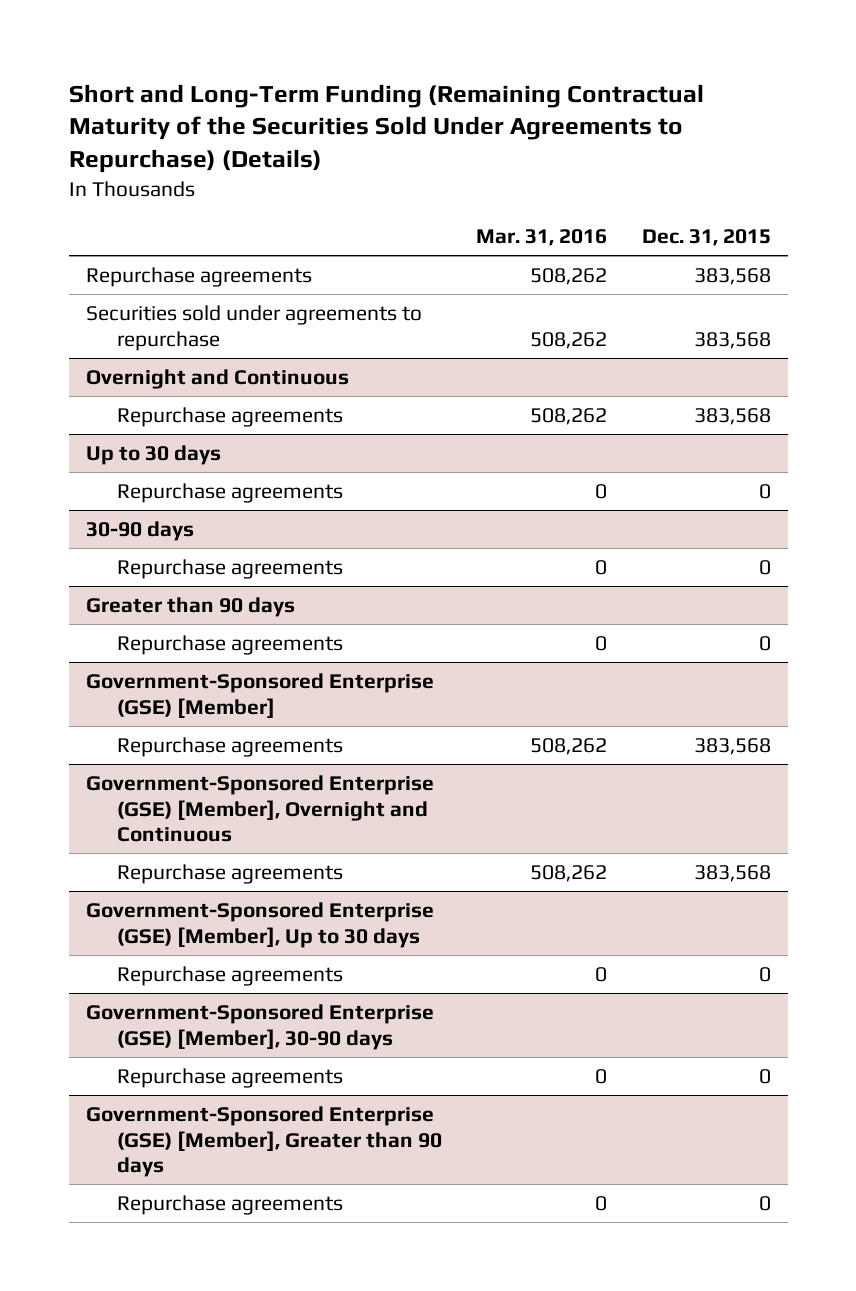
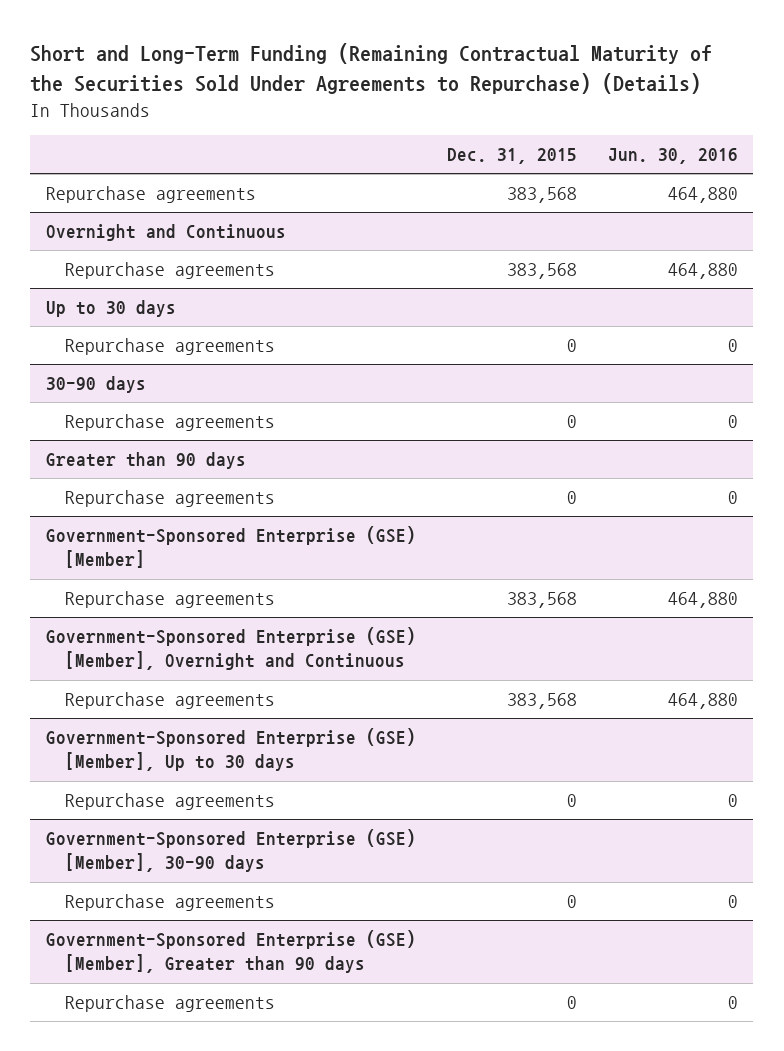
- | Mar. 31, 2016 | Dec. 31, 2015
+ | Dec. 31, 2015 | Jun. 30, 2016
- Securities sold under agreements to repurchase | 508,262 | 383,568

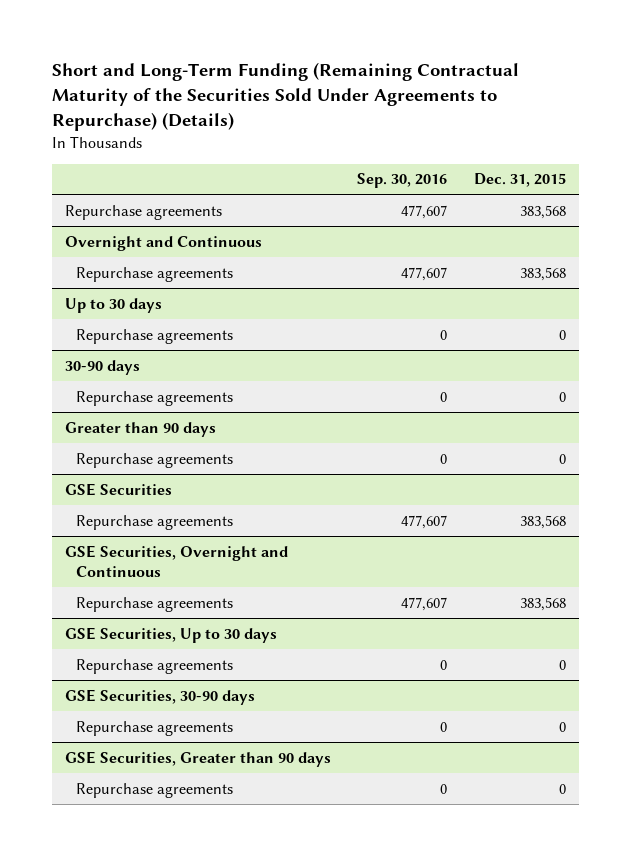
- | Dec. 31, 2015 | Jun. 30, 2016
+ | Sep. 30, 2016 | Dec. 31, 2015
- Government-Sponsored Enterprise (GSE) [Member]
+ GSE Securities
- Government-Sponsored Enterprise (GSE) [Member], Overnight and Continuous
+ GSE Securities, Overnight and Continuous
- Government-Sponsored Enterprise (GSE) [Member], Up to 30 days
+ GSE Securities, Up to 30 days
- Government-Sponsored Enterprise (GSE) [Member], 30-90 days
+ GSE Securities, 30-90 days
- Government-Sponsored Enterprise (GSE) [Member], Greater than 90 days
+ GSE Securities, Greater than 90 days

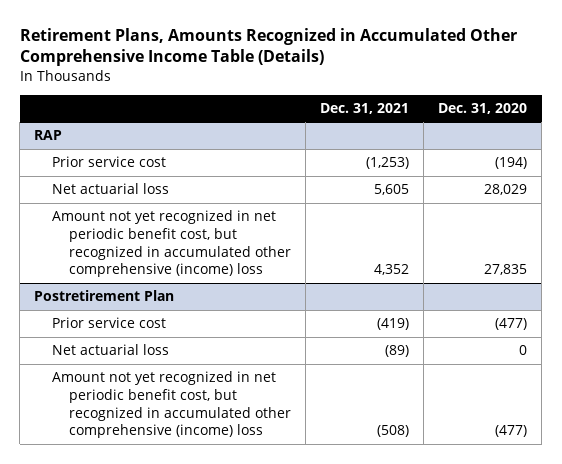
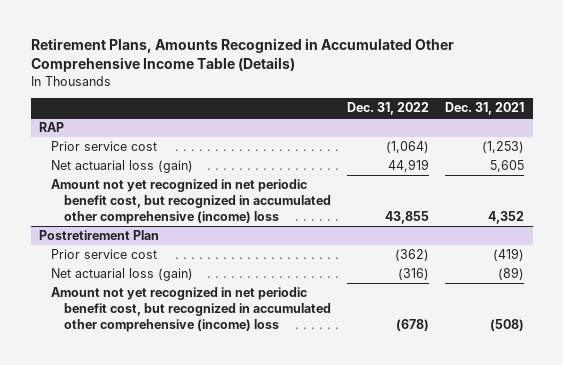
- | Dec. 31, 2021 | Dec. 31, 2020
+ | Dec. 31, 2022 | Dec. 31, 2021
@ RAP
- Net actuarial loss | 5,605 | 28,029
+ Net actuarial loss (gain) | 44,919 | 5,605
@ Postretirement Plan
- Net actuarial loss | (89) | 0
+ Net actuarial loss (gain) | (316) | (89)

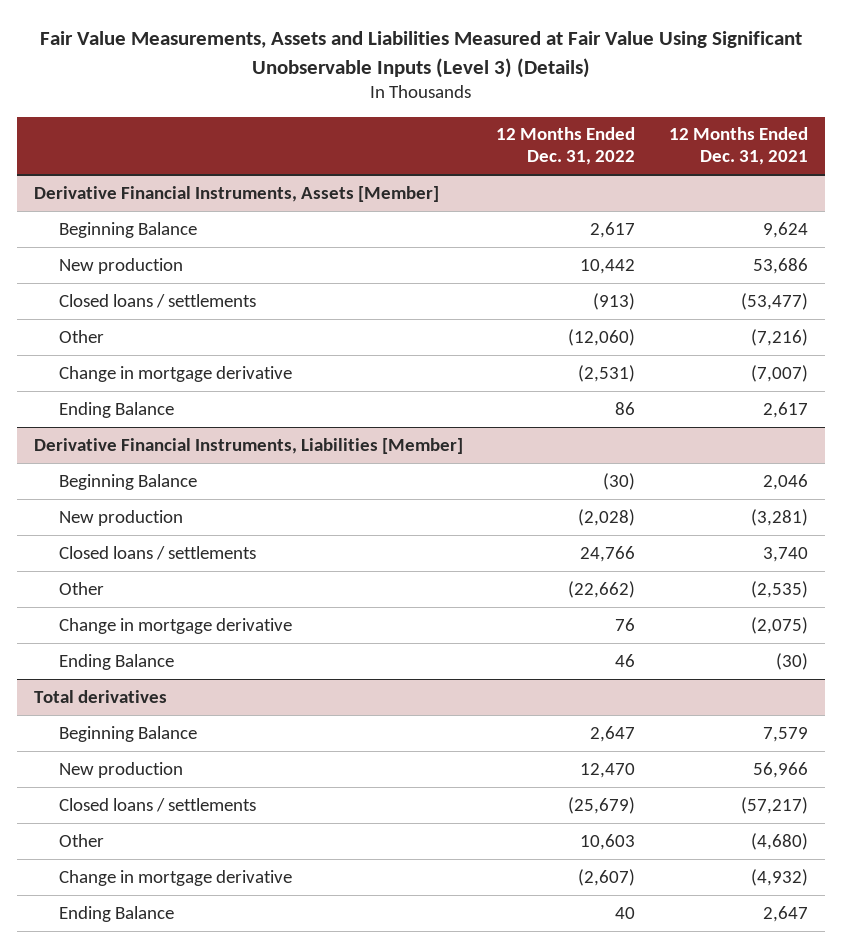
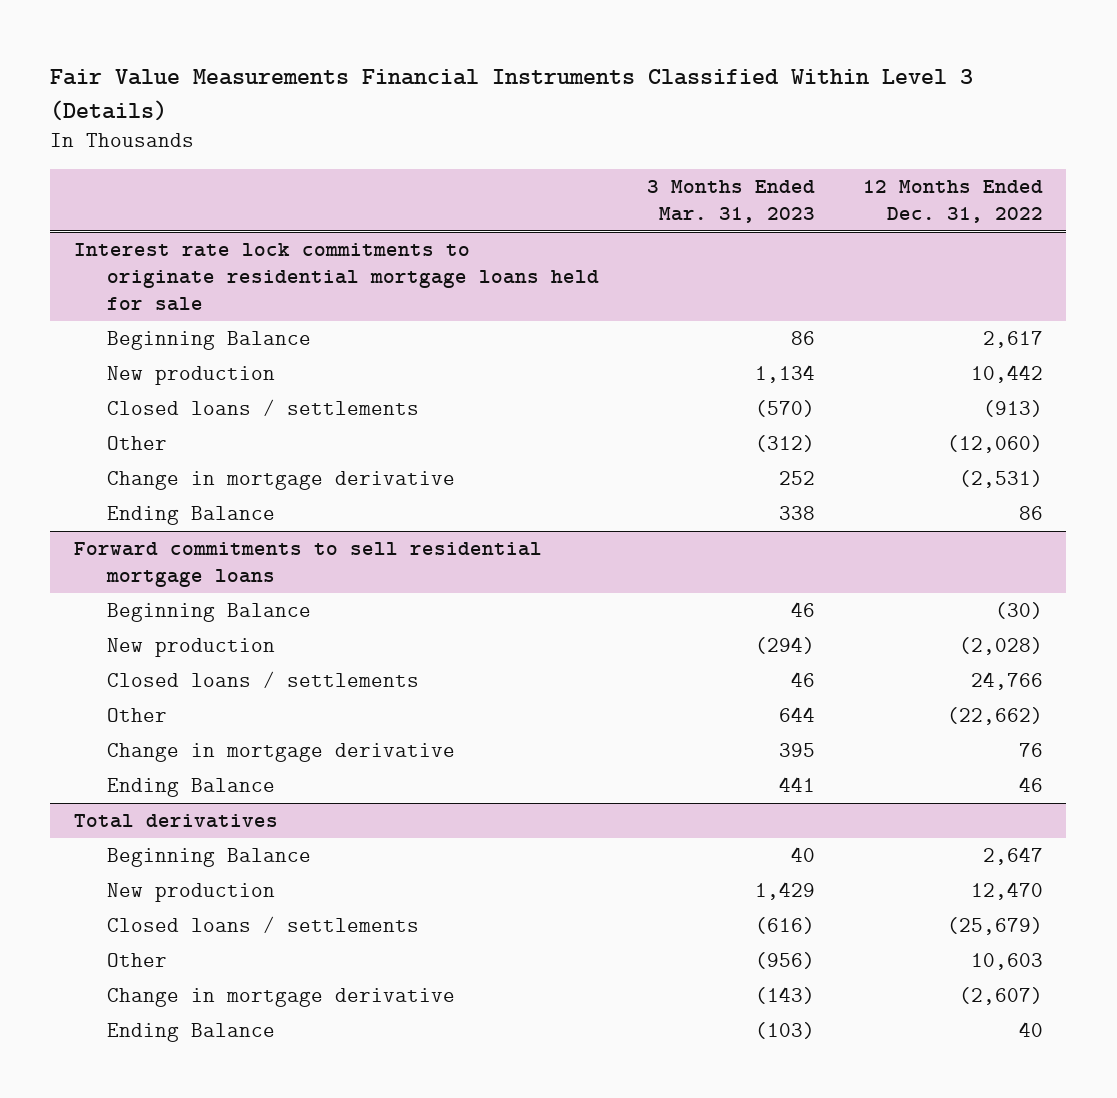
- Fair Value Measurements, Assets and Liabilities Measured at Fair Value Using Significant Unobservable Inputs (Level 3) (Details)
+ Fair Value Measurements Financial Instruments Classified Within Level 3 (Details)
- | 12 Months Ended Dec. 31, 2022 | 12 Months Ended Dec. 31, 2021
+ | 3 Months Ended Mar. 31, 2023 | 12 Months Ended Dec. 31, 2022
- Derivative Financial Instruments, Assets [Member]
+ Interest rate lock commitments to originate residential mortgage loans held for sale
- Derivative Financial Instruments, Liabilities [Member]
+ Forward commitments to sell residential mortgage loans

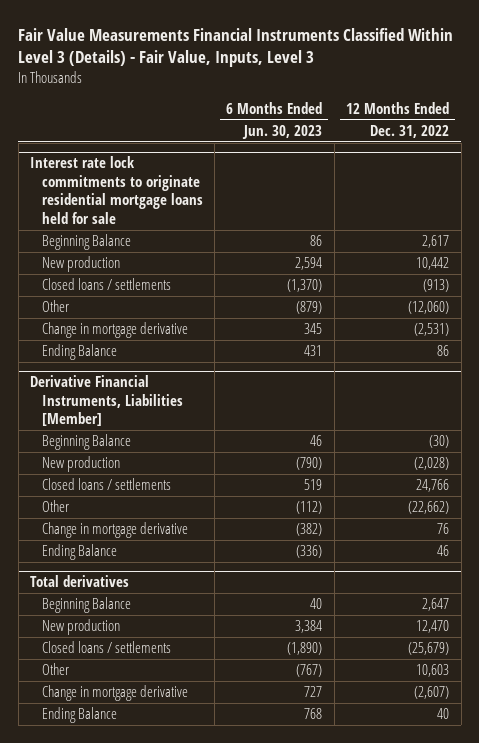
- Fair Value Measurements Financial Instruments Classified Within Level 3 (Details)
+ Fair Value Measurements Financial Instruments Classified Within Level 3 (Details) - Fair Value, Inputs, Level 3
- | 3 Months Ended Mar. 31, 2023 | 12 Months Ended Dec. 31, 2022
+ | 6 Months Ended Jun. 30, 2023 | 12 Months Ended Dec. 31, 2022
- Forward commitments to sell residential mortgage loans
+ Derivative Financial Instruments, Liabilities [Member]

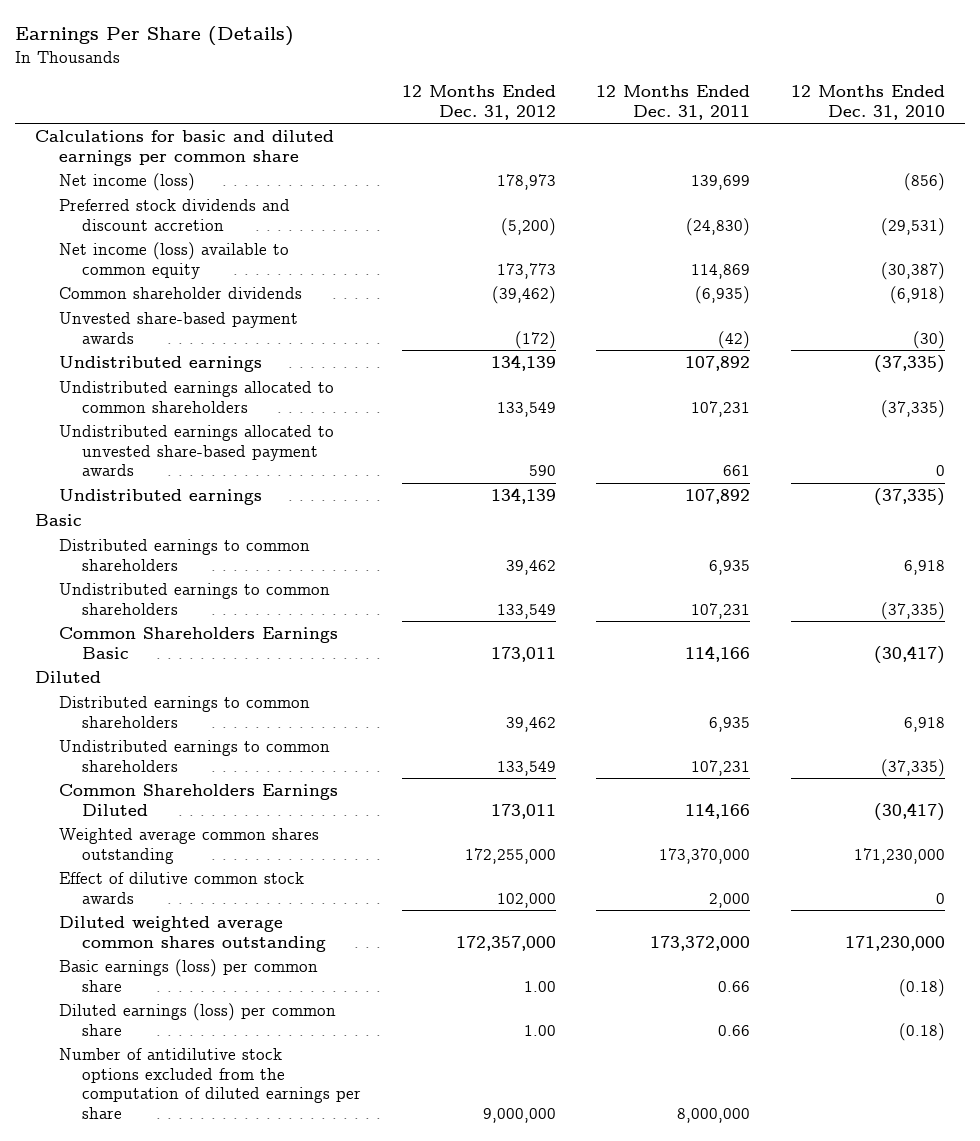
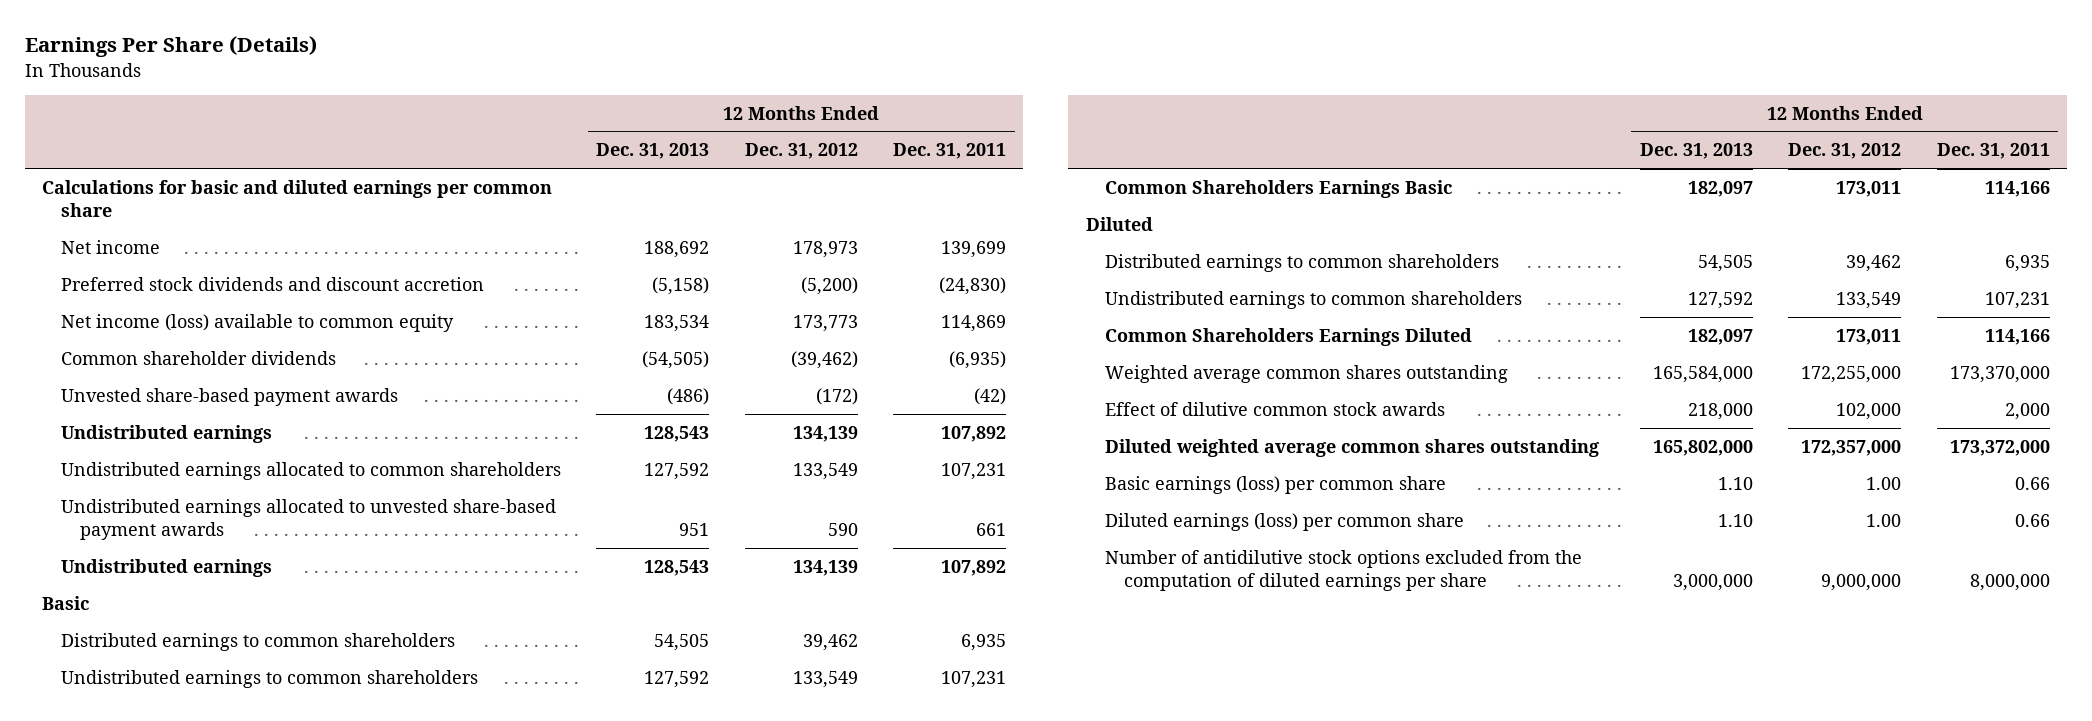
- | 12 Months Ended Dec. 31, 2012 | 12 Months Ended Dec. 31, 2011 | 12 Months Ended Dec. 31, 2010
+ | 12 Months Ended Dec. 31, 2013 | 12 Months Ended Dec. 31, 2012 | 12 Months Ended Dec. 31, 2011
- Net income (loss) | 178,973 | 139,699 | (856)
+ Net income | 188,692 | 178,973 | 139,699

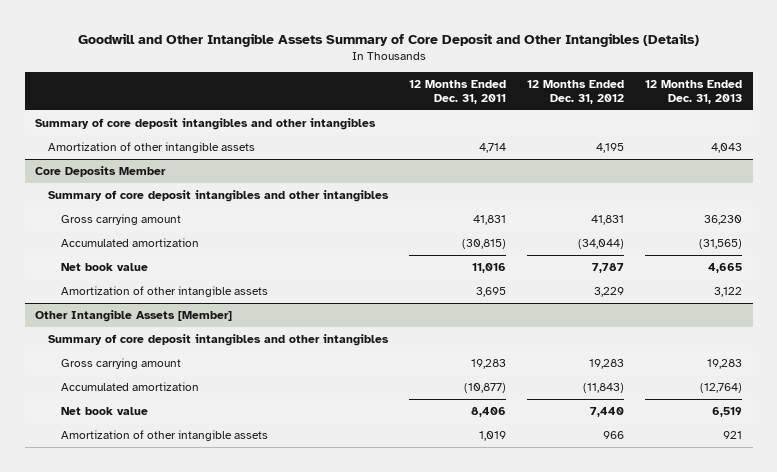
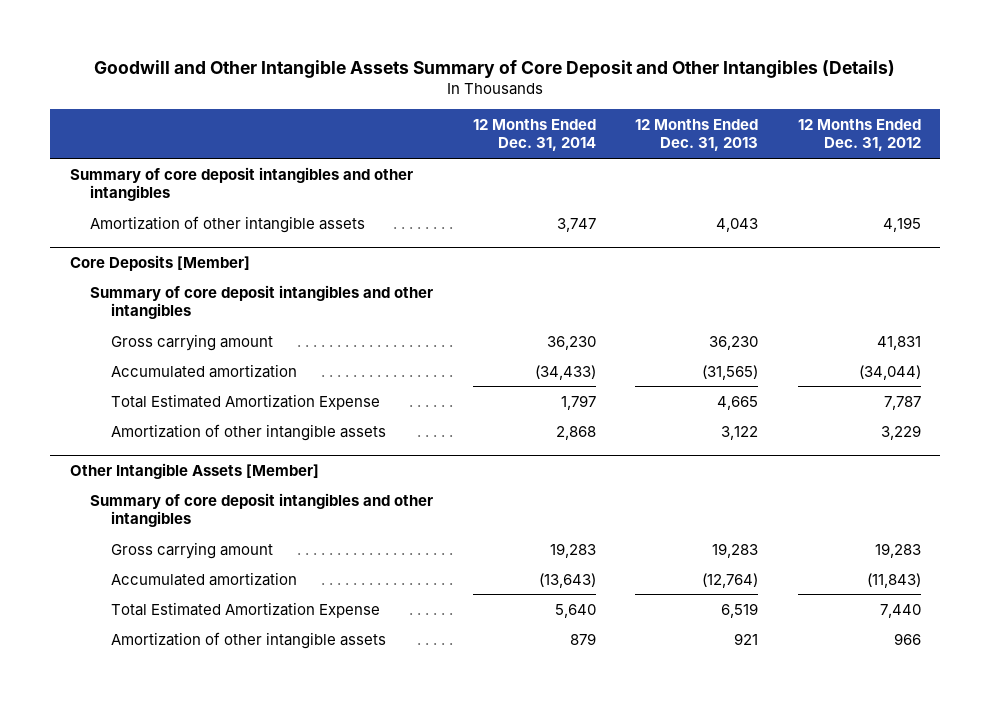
- | 12 Months Ended Dec. 31, 2011 | 12 Months Ended Dec. 31, 2012 | 12 Months Ended Dec. 31, 2013
+ | 12 Months Ended Dec. 31, 2014 | 12 Months Ended Dec. 31, 2013 | 12 Months Ended Dec. 31, 2012
- Core Deposits Member
+ Core Deposits [Member]
- Net book value | 11,016 | 7,787 | 4,665
+ Total Estimated Amortization Expense | 1,797 | 4,665 | 7,787
@ Other Intangible Assets [Member]
- Net book value | 8,406 | 7,440 | 6,519
+ Total Estimated Amortization Expense | 5,640 | 6,519 | 7,440

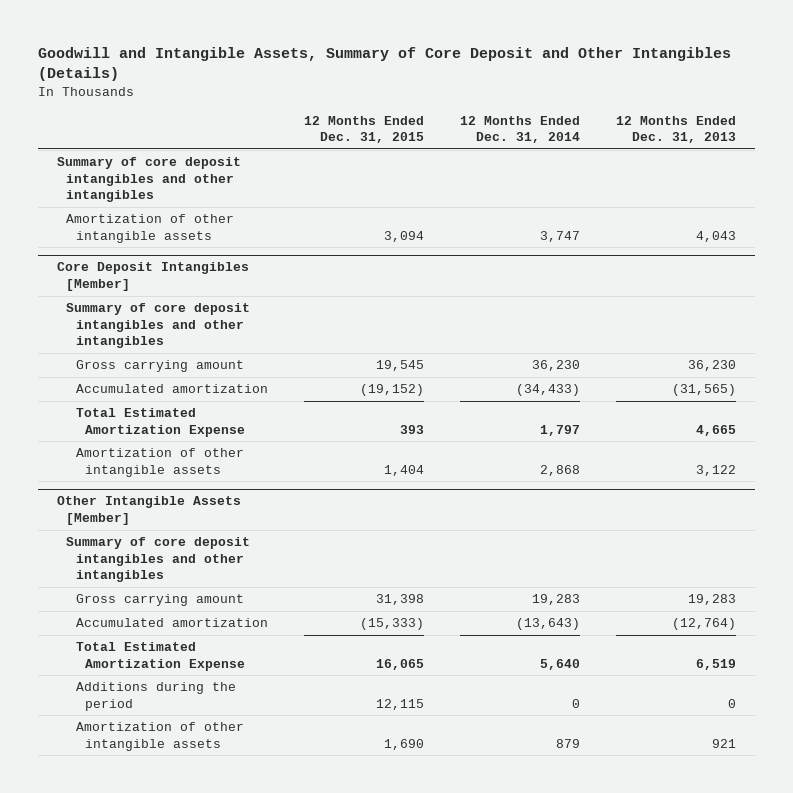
- Goodwill and Other Intangible Assets Summary of Core Deposit and Other Intangibles (Details)
+ Goodwill and Intangible Assets, Summary of Core Deposit and Other Intangibles (Details)
- | 12 Months Ended Dec. 31, 2014 | 12 Months Ended Dec. 31, 2013 | 12 Months Ended Dec. 31, 2012
+ | 12 Months Ended Dec. 31, 2015 | 12 Months Ended Dec. 31, 2014 | 12 Months Ended Dec. 31, 2013
- Core Deposits [Member]
+ Core Deposit Intangibles [Member]
@ Other Intangible Assets [Member]
+ Additions during the period | 12,115 | 0 | 0

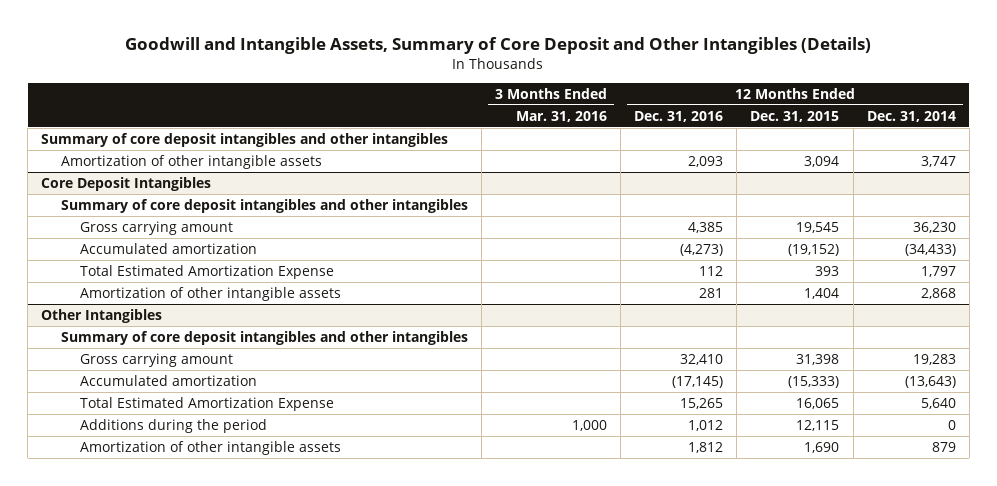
- | 12 Months Ended Dec. 31, 2015 | 12 Months Ended Dec. 31, 2014 | 12 Months Ended Dec. 31, 2013
+ | 3 Months Ended Mar. 31, 2016 | 12 Months Ended Dec. 31, 2016 | 12 Months Ended Dec. 31, 2015 | 12 Months Ended Dec. 31, 2014
- Core Deposit Intangibles [Member]
+ Core Deposit Intangibles
- Other Intangible Assets [Member]
+ Other Intangibles

